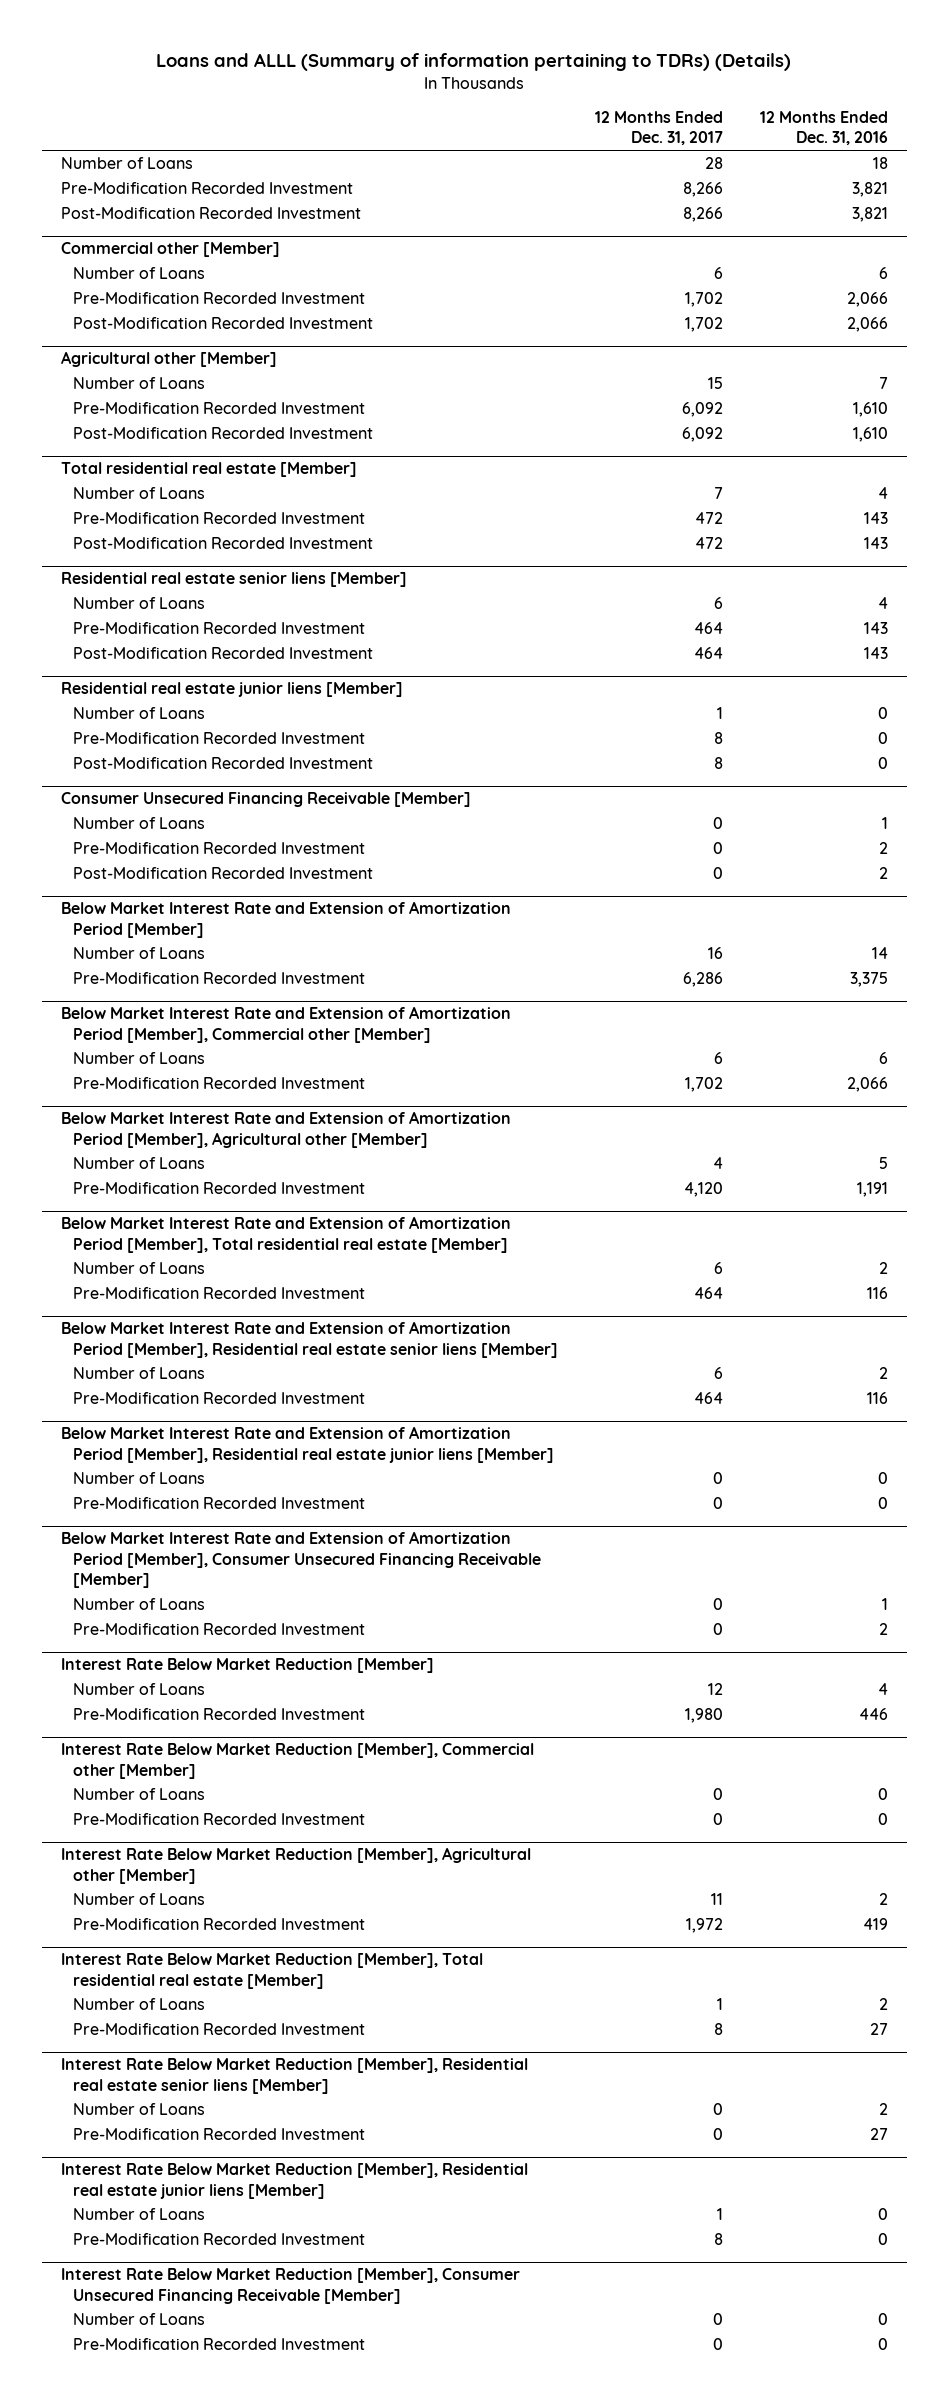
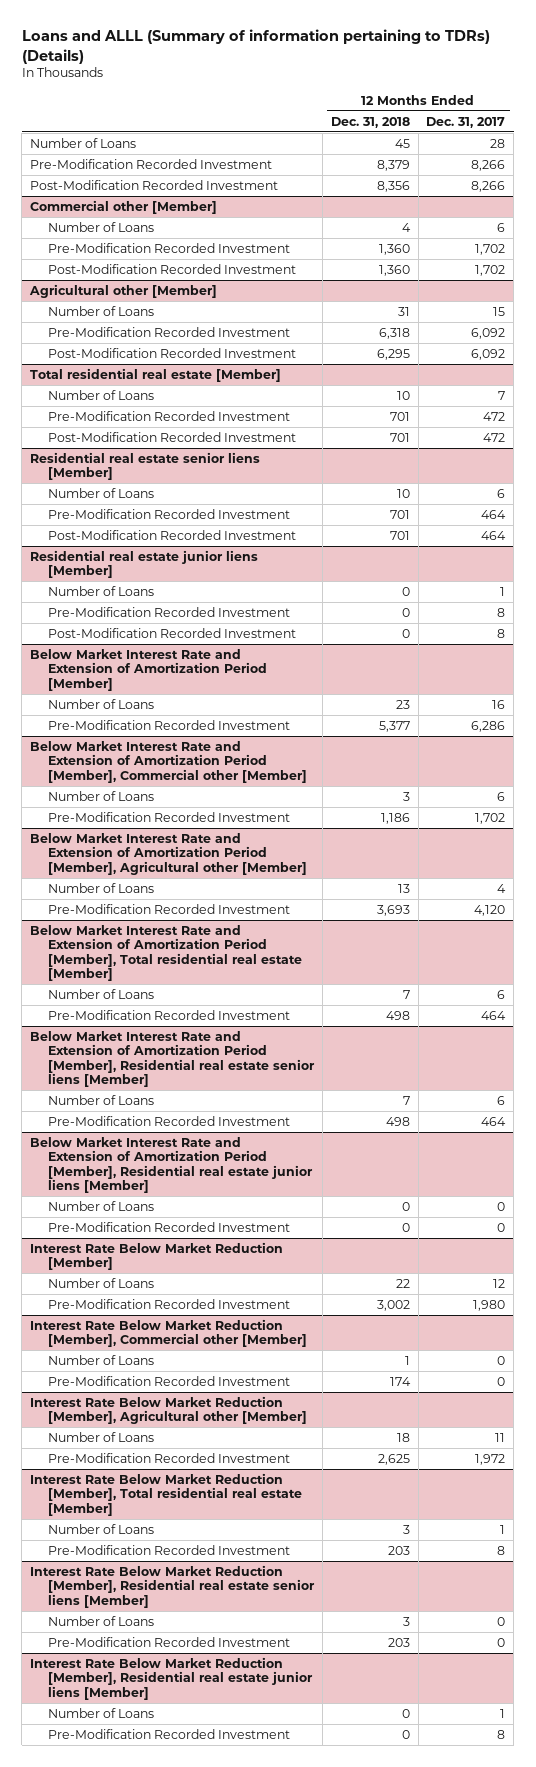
- | 12 Months Ended Dec. 31, 2017 | 12 Months Ended Dec. 31, 2016
+ | 12 Months Ended Dec. 31, 2018 | 12 Months Ended Dec. 31, 2017
- Consumer Unsecured Financing Receivable [Member]
- Number of Loans | 0 | 1
- Pre-Modification Recorded Investment | 0 | 2
- Post-Modification Recorded Investment | 0 | 2
- Below Market Interest Rate and Extension of Amortization Period [Member], Consumer Unsecured Financing Receivable [Member]
- Number of Loans | 0 | 1
- Pre-Modification Recorded Investment | 0 | 2
- Interest Rate Below Market Reduction [Member], Consumer Unsecured Financing Receivable [Member]
- Number of Loans | 0 | 0
- Pre-Modification Recorded Investment | 0 | 0

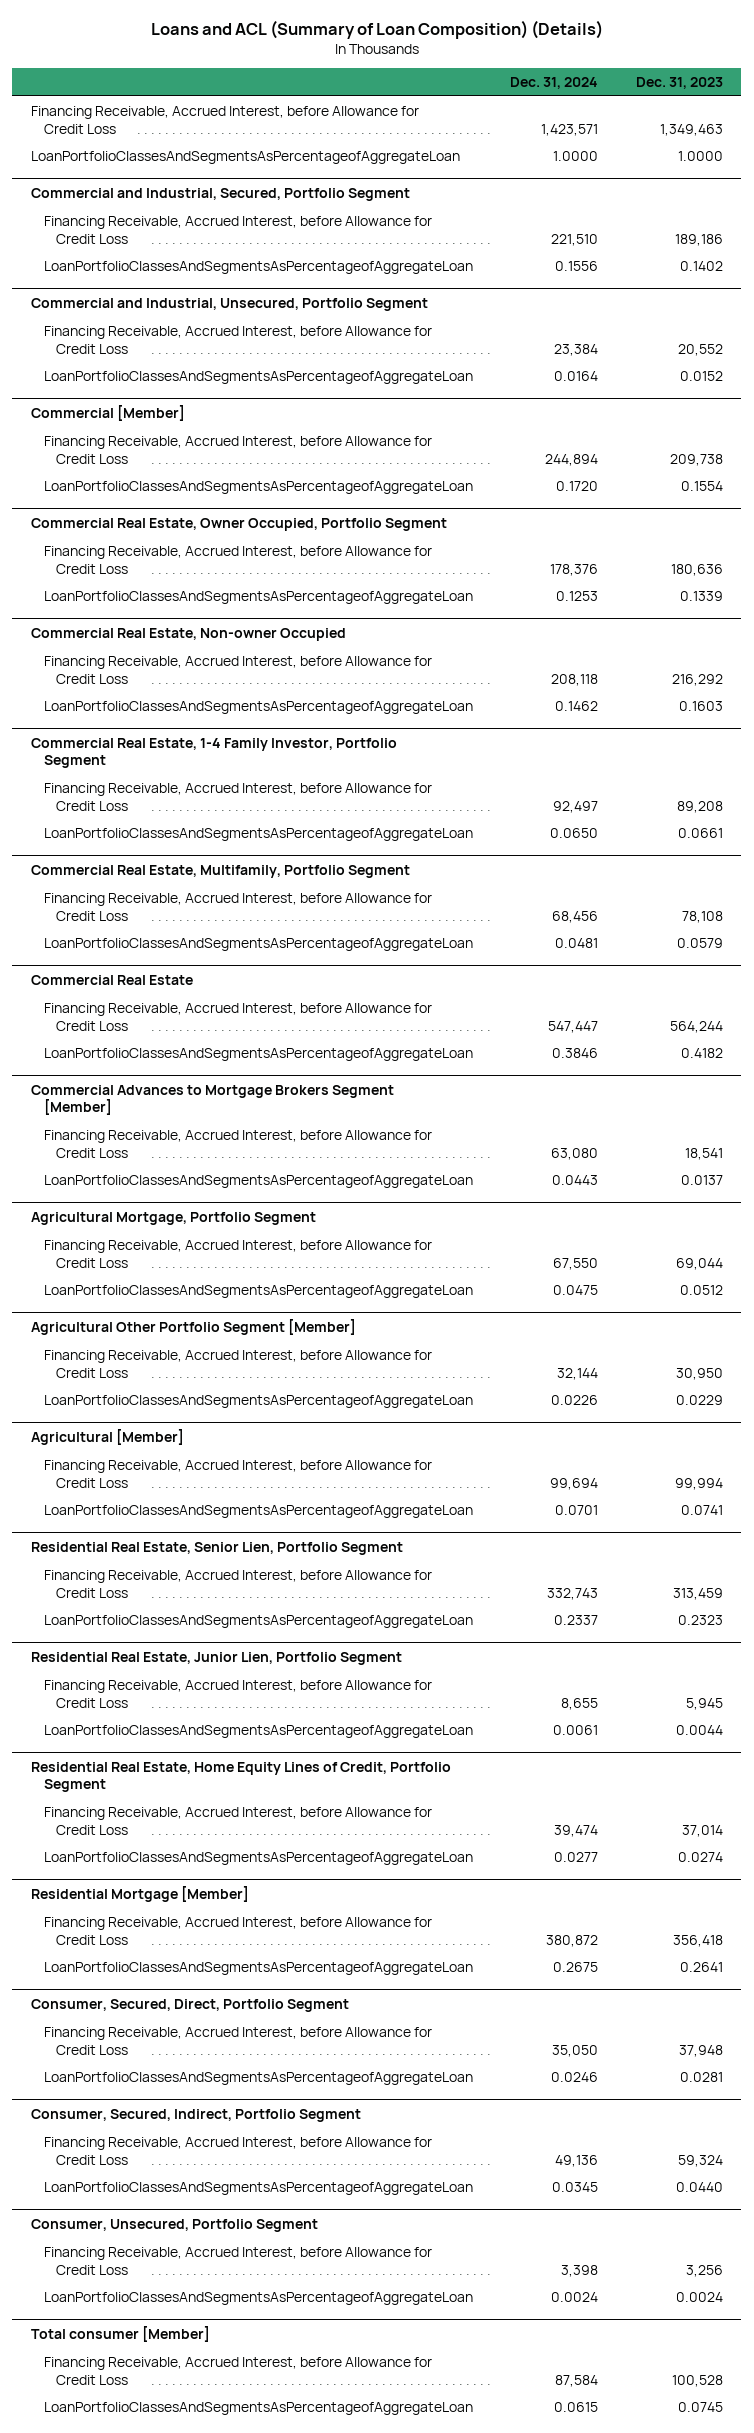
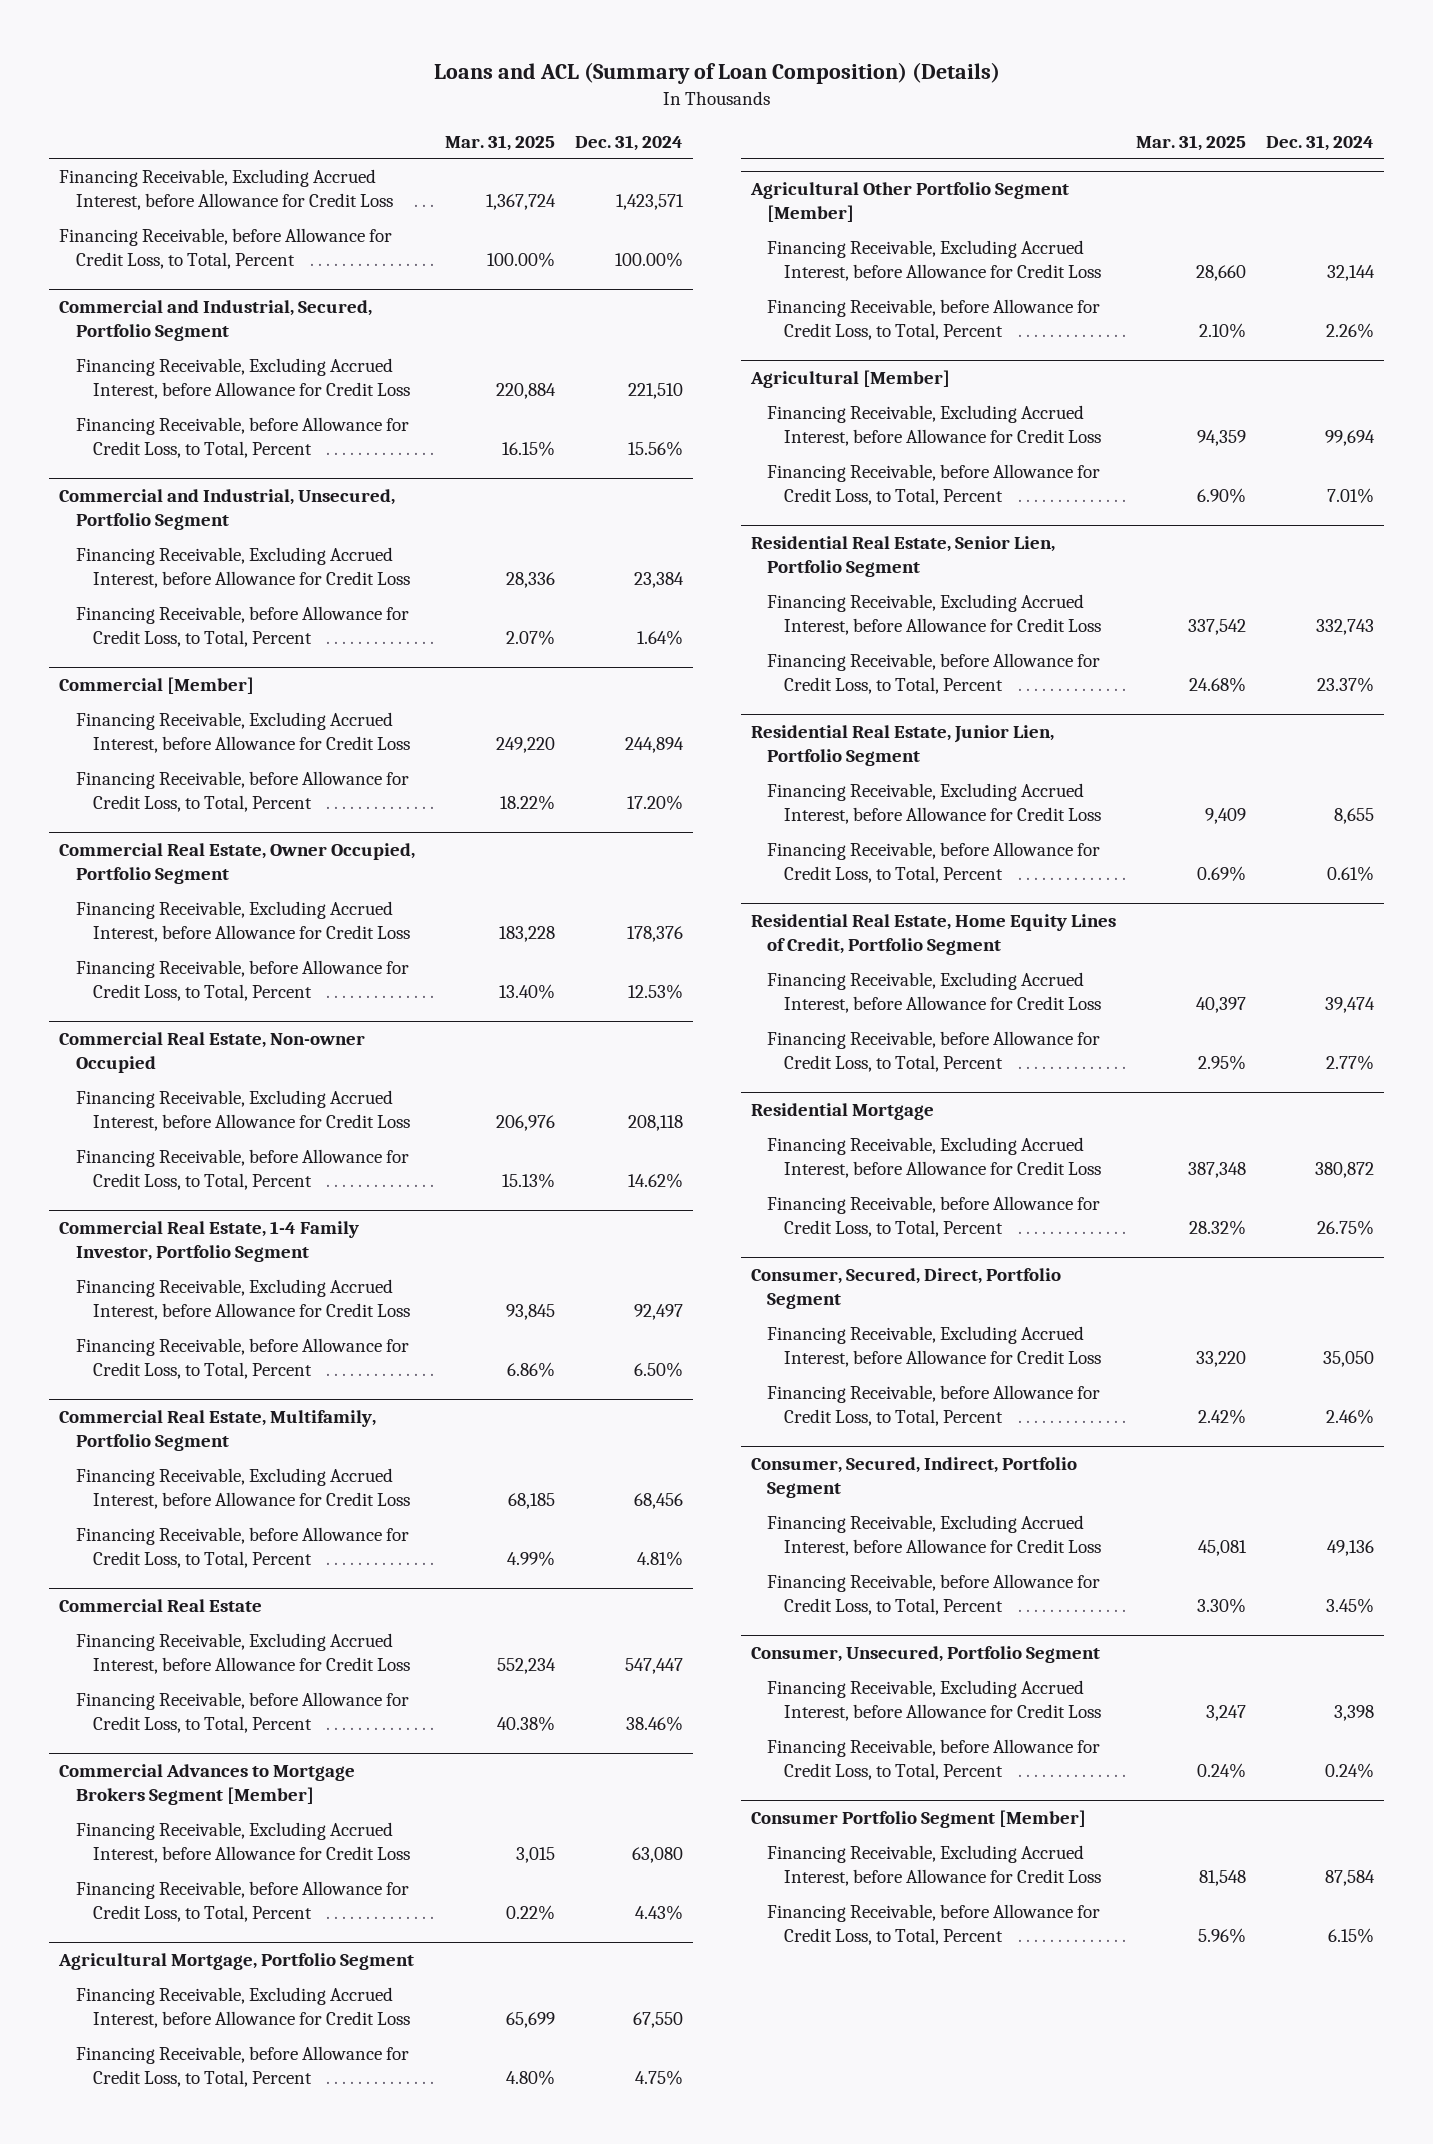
- | Dec. 31, 2024 | Dec. 31, 2023
+ | Mar. 31, 2025 | Dec. 31, 2024
- Financing Receivable, Accrued Interest, before Allowance for Credit Loss | 1,423,571 | 1,349,463
- LoanPortfolioClassesAndSegmentsAsPercentageofAggregateLoan | 1.0000 | 1.0000
+ Financing Receivable, Excluding Accrued Interest, before Allowance for Credit Loss | 1,367,724 | 1,423,571
+ Financing Receivable, before Allowance for Credit Loss, to Total, Percent | 100.00% | 100.00%
@ Commercial and Industrial, Secured, Portfolio Segment
- Financing Receivable, Accrued Interest, before Allowance for Credit Loss | 221,510 | 189,186
- LoanPortfolioClassesAndSegmentsAsPercentageofAggregateLoan | 0.1556 | 0.1402
+ Financing Receivable, Excluding Accrued Interest, before Allowance for Credit Loss | 220,884 | 221,510
+ Financing Receivable, before Allowance for Credit Loss, to Total, Percent | 16.15% | 15.56%
@ Commercial and Industrial, Unsecured, Portfolio Segment
- Financing Receivable, Accrued Interest, before Allowance for Credit Loss | 23,384 | 20,552
- LoanPortfolioClassesAndSegmentsAsPercentageofAggregateLoan | 0.0164 | 0.0152
+ Financing Receivable, Excluding Accrued Interest, before Allowance for Credit Loss | 28,336 | 23,384
+ Financing Receivable, before Allowance for Credit Loss, to Total, Percent | 2.07% | 1.64%
@ Commercial [Member]
- Financing Receivable, Accrued Interest, before Allowance for Credit Loss | 244,894 | 209,738
- LoanPortfolioClassesAndSegmentsAsPercentageofAggregateLoan | 0.1720 | 0.1554
+ Financing Receivable, Excluding Accrued Interest, before Allowance for Credit Loss | 249,220 | 244,894
+ Financing Receivable, before Allowance for Credit Loss, to Total, Percent | 18.22% | 17.20%
@ Commercial Real Estate, Owner Occupied, Portfolio Segment
- Financing Receivable, Accrued Interest, before Allowance for Credit Loss | 178,376 | 180,636
- LoanPortfolioClassesAndSegmentsAsPercentageofAggregateLoan | 0.1253 | 0.1339
+ Financing Receivable, Excluding Accrued Interest, before Allowance for Credit Loss | 183,228 | 178,376
+ Financing Receivable, before Allowance for Credit Loss, to Total, Percent | 13.40% | 12.53%
@ Commercial Real Estate, Non-owner Occupied
- Financing Receivable, Accrued Interest, before Allowance for Credit Loss | 208,118 | 216,292
- LoanPortfolioClassesAndSegmentsAsPercentageofAggregateLoan | 0.1462 | 0.1603
+ Financing Receivable, Excluding Accrued Interest, before Allowance for Credit Loss | 206,976 | 208,118
+ Financing Receivable, before Allowance for Credit Loss, to Total, Percent | 15.13% | 14.62%
@ Commercial Real Estate, 1-4 Family Investor, Portfolio Segment
- Financing Receivable, Accrued Interest, before Allowance for Credit Loss | 92,497 | 89,208
- LoanPortfolioClassesAndSegmentsAsPercentageofAggregateLoan | 0.0650 | 0.0661
+ Financing Receivable, Excluding Accrued Interest, before Allowance for Credit Loss | 93,845 | 92,497
+ Financing Receivable, before Allowance for Credit Loss, to Total, Percent | 6.86% | 6.50%
@ Commercial Real Estate, Multifamily, Portfolio Segment
- Financing Receivable, Accrued Interest, before Allowance for Credit Loss | 68,456 | 78,108
- LoanPortfolioClassesAndSegmentsAsPercentageofAggregateLoan | 0.0481 | 0.0579
+ Financing Receivable, Excluding Accrued Interest, before Allowance for Credit Loss | 68,185 | 68,456
+ Financing Receivable, before Allowance for Credit Loss, to Total, Percent | 4.99% | 4.81%
@ Commercial Real Estate
- Financing Receivable, Accrued Interest, before Allowance for Credit Loss | 547,447 | 564,244
- LoanPortfolioClassesAndSegmentsAsPercentageofAggregateLoan | 0.3846 | 0.4182
+ Financing Receivable, Excluding Accrued Interest, before Allowance for Credit Loss | 552,234 | 547,447
+ Financing Receivable, before Allowance for Credit Loss, to Total, Percent | 40.38% | 38.46%
@ Commercial Advances to Mortgage Brokers Segment [Member]
- Financing Receivable, Accrued Interest, before Allowance for Credit Loss | 63,080 | 18,541
- LoanPortfolioClassesAndSegmentsAsPercentageofAggregateLoan | 0.0443 | 0.0137
+ Financing Receivable, Excluding Accrued Interest, before Allowance for Credit Loss | 3,015 | 63,080
+ Financing Receivable, before Allowance for Credit Loss, to Total, Percent | 0.22% | 4.43%
@ Agricultural Mortgage, Portfolio Segment
- Financing Receivable, Accrued Interest, before Allowance for Credit Loss | 67,550 | 69,044
- LoanPortfolioClassesAndSegmentsAsPercentageofAggregateLoan | 0.0475 | 0.0512
+ Financing Receivable, Excluding Accrued Interest, before Allowance for Credit Loss | 65,699 | 67,550
+ Financing Receivable, before Allowance for Credit Loss, to Total, Percent | 4.80% | 4.75%
@ Agricultural Other Portfolio Segment [Member]
- Financing Receivable, Accrued Interest, before Allowance for Credit Loss | 32,144 | 30,950
- LoanPortfolioClassesAndSegmentsAsPercentageofAggregateLoan | 0.0226 | 0.0229
+ Financing Receivable, Excluding Accrued Interest, before Allowance for Credit Loss | 28,660 | 32,144
+ Financing Receivable, before Allowance for Credit Loss, to Total, Percent | 2.10% | 2.26%
@ Agricultural [Member]
- Financing Receivable, Accrued Interest, before Allowance for Credit Loss | 99,694 | 99,994
- LoanPortfolioClassesAndSegmentsAsPercentageofAggregateLoan | 0.0701 | 0.0741
+ Financing Receivable, Excluding Accrued Interest, before Allowance for Credit Loss | 94,359 | 99,694
+ Financing Receivable, before Allowance for Credit Loss, to Total, Percent | 6.90% | 7.01%
@ Residential Real Estate, Senior Lien, Portfolio Segment
- Financing Receivable, Accrued Interest, before Allowance for Credit Loss | 332,743 | 313,459
- LoanPortfolioClassesAndSegmentsAsPercentageofAggregateLoan | 0.2337 | 0.2323
+ Financing Receivable, Excluding Accrued Interest, before Allowance for Credit Loss | 337,542 | 332,743
+ Financing Receivable, before Allowance for Credit Loss, to Total, Percent | 24.68% | 23.37%
@ Residential Real Estate, Junior Lien, Portfolio Segment
- Financing Receivable, Accrued Interest, before Allowance for Credit Loss | 8,655 | 5,945
- LoanPortfolioClassesAndSegmentsAsPercentageofAggregateLoan | 0.0061 | 0.0044
+ Financing Receivable, Excluding Accrued Interest, before Allowance for Credit Loss | 9,409 | 8,655
+ Financing Receivable, before Allowance for Credit Loss, to Total, Percent | 0.69% | 0.61%
@ Residential Real Estate, Home Equity Lines of Credit, Portfolio Segment
- Financing Receivable, Accrued Interest, before Allowance for Credit Loss | 39,474 | 37,014
- LoanPortfolioClassesAndSegmentsAsPercentageofAggregateLoan | 0.0277 | 0.0274
- Residential Mortgage [Member]
- Financing Receivable, Accrued Interest, before Allowance for Credit Loss | 380,872 | 356,418
- LoanPortfolioClassesAndSegmentsAsPercentageofAggregateLoan | 0.2675 | 0.2641
@ Residential Real Estate, Home Equity Lines of Credit, Portfolio Segment
+ Financing Receivable, Excluding Accrued Interest, before Allowance for Credit Loss | 40,397 | 39,474
+ Financing Receivable, before Allowance for Credit Loss, to Total, Percent | 2.95% | 2.77%
+ Residential Mortgage
+ Financing Receivable, Excluding Accrued Interest, before Allowance for Credit Loss | 387,348 | 380,872
+ Financing Receivable, before Allowance for Credit Loss, to Total, Percent | 28.32% | 26.75%
@ Consumer, Secured, Direct, Portfolio Segment
- Financing Receivable, Accrued Interest, before Allowance for Credit Loss | 35,050 | 37,948
- LoanPortfolioClassesAndSegmentsAsPercentageofAggregateLoan | 0.0246 | 0.0281
+ Financing Receivable, Excluding Accrued Interest, before Allowance for Credit Loss | 33,220 | 35,050
+ Financing Receivable, before Allowance for Credit Loss, to Total, Percent | 2.42% | 2.46%
@ Consumer, Secured, Indirect, Portfolio Segment
- Financing Receivable, Accrued Interest, before Allowance for Credit Loss | 49,136 | 59,324
- LoanPortfolioClassesAndSegmentsAsPercentageofAggregateLoan | 0.0345 | 0.0440
+ Financing Receivable, Excluding Accrued Interest, before Allowance for Credit Loss | 45,081 | 49,136
+ Financing Receivable, before Allowance for Credit Loss, to Total, Percent | 3.30% | 3.45%
@ Consumer, Unsecured, Portfolio Segment
- Financing Receivable, Accrued Interest, before Allowance for Credit Loss | 3,398 | 3,256
- LoanPortfolioClassesAndSegmentsAsPercentageofAggregateLoan | 0.0024 | 0.0024
- Total consumer [Member]
- Financing Receivable, Accrued Interest, before Allowance for Credit Loss | 87,584 | 100,528
- LoanPortfolioClassesAndSegmentsAsPercentageofAggregateLoan | 0.0615 | 0.0745
@ Consumer, Unsecured, Portfolio Segment
+ Financing Receivable, Excluding Accrued Interest, before Allowance for Credit Loss | 3,247 | 3,398
+ Financing Receivable, before Allowance for Credit Loss, to Total, Percent | 0.24% | 0.24%
+ Consumer Portfolio Segment [Member]
+ Financing Receivable, Excluding Accrued Interest, before Allowance for Credit Loss | 81,548 | 87,584
+ Financing Receivable, before Allowance for Credit Loss, to Total, Percent | 5.96% | 6.15%

